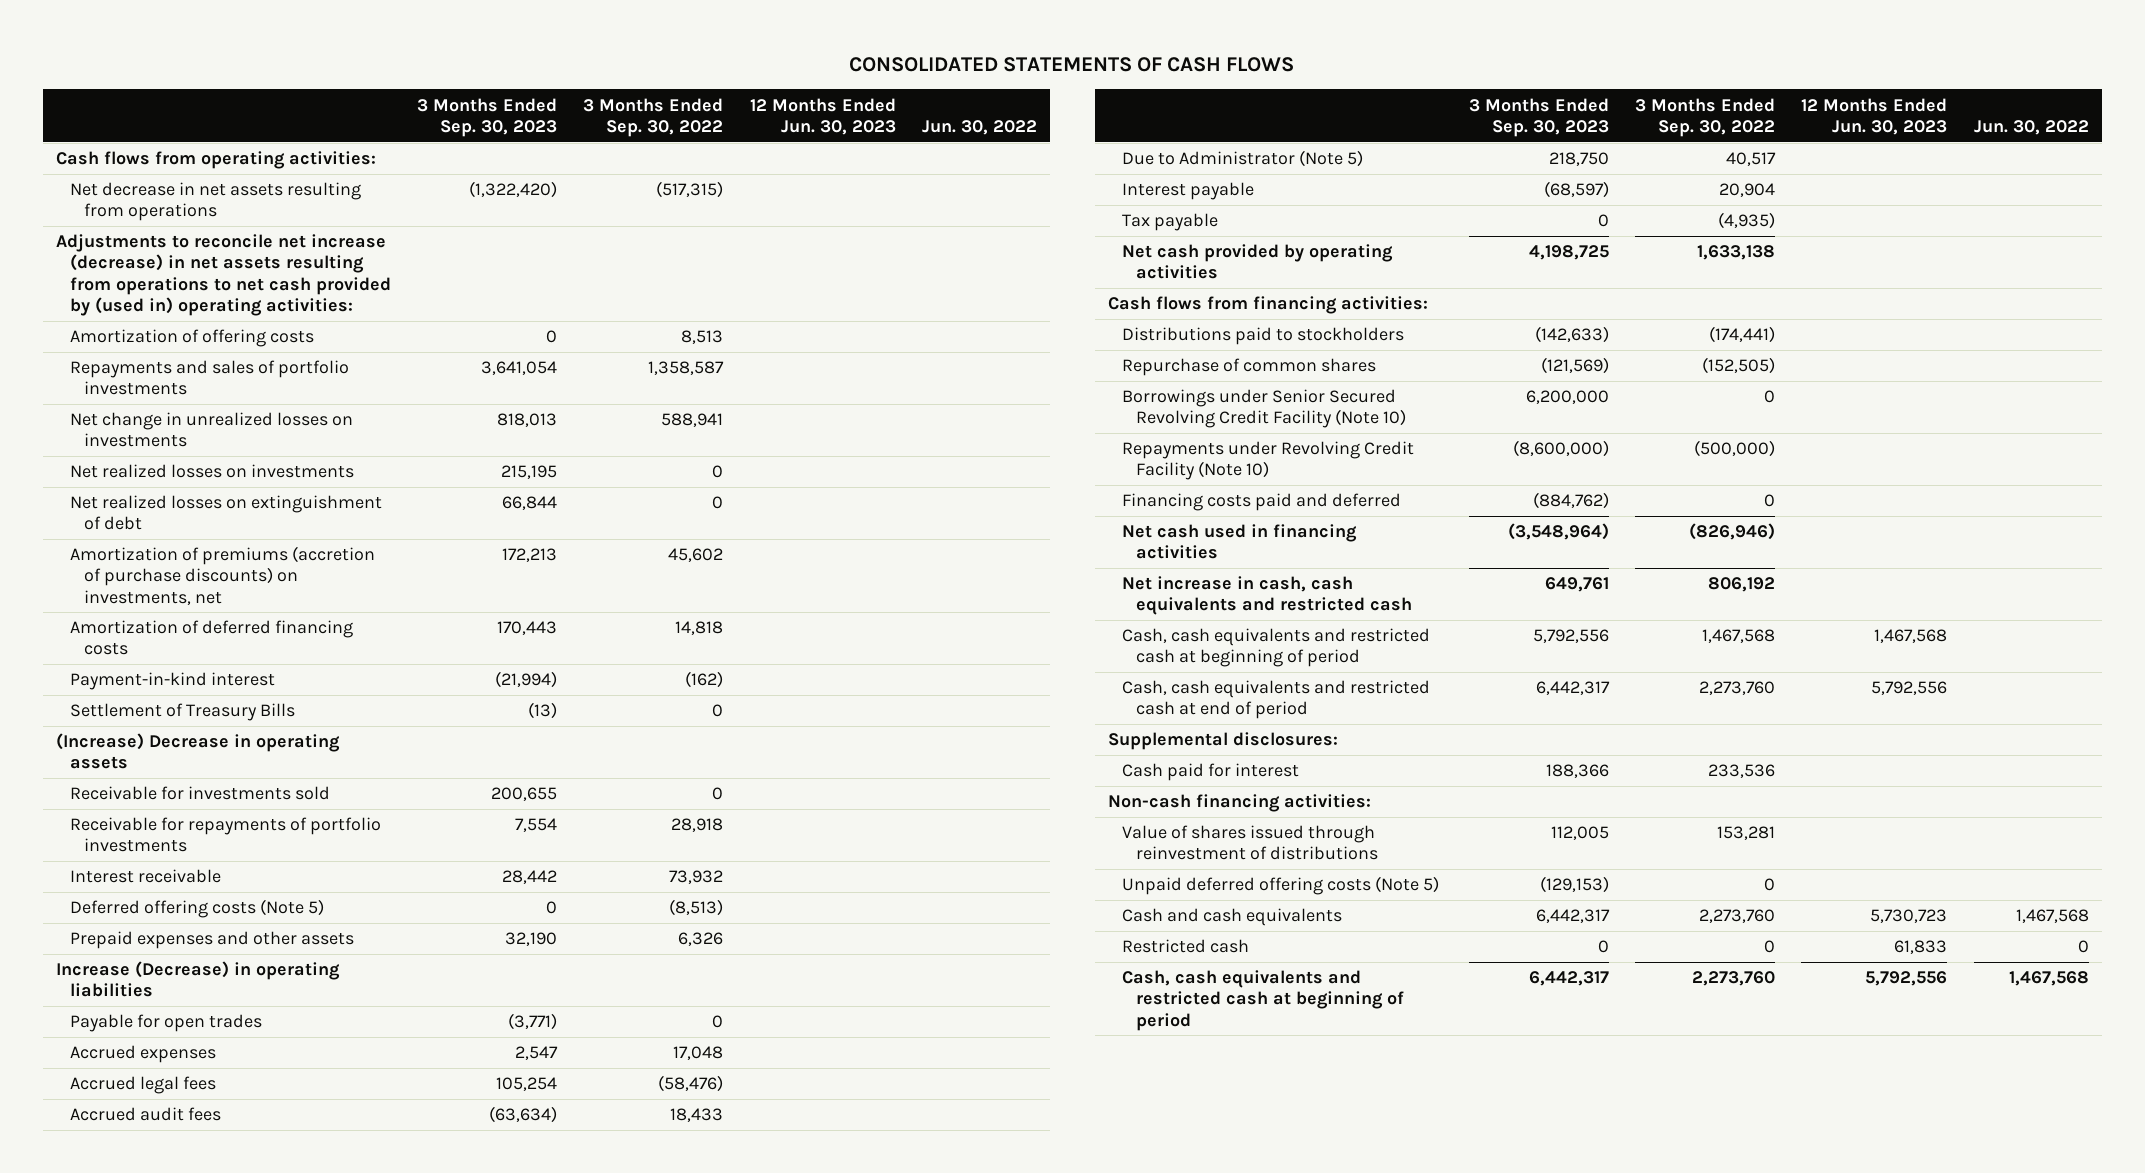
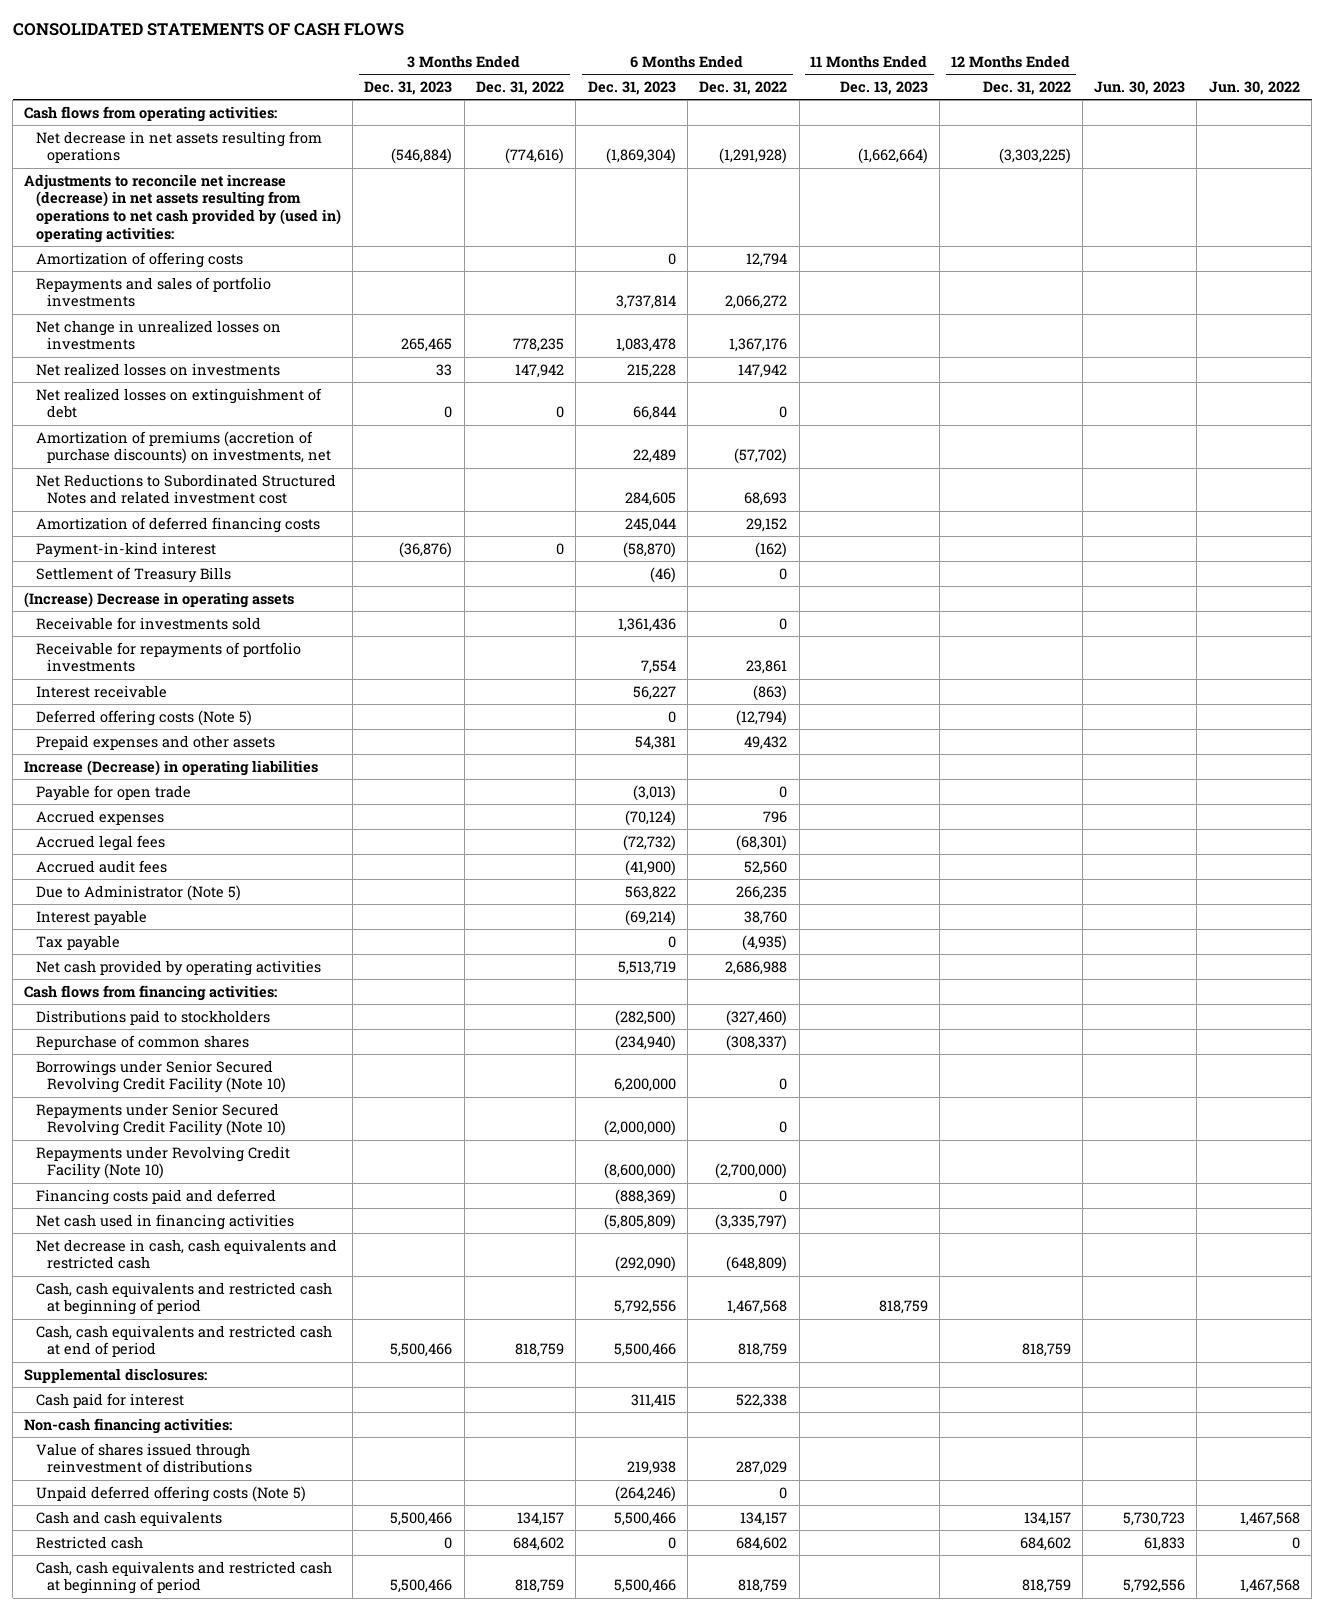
- | 3 Months Ended Sep. 30, 2023 | 3 Months Ended Sep. 30, 2022 | 12 Months Ended Jun. 30, 2023 | Jun. 30, 2022
+ | 3 Months Ended Dec. 31, 2023 | 3 Months Ended Dec. 31, 2022 | 6 Months Ended Dec. 31, 2023 | 6 Months Ended Dec. 31, 2022 | 11 Months Ended Dec. 13, 2023 | 12 Months Ended Dec. 31, 2022 | Jun. 30, 2023 | Jun. 30, 2022
+ Net Reductions to Subordinated Structured Notes and related investment cost | | | 284,605 | 68,693 | | | |
- Payable for open trades | (3,771) | 0 | |
+ Payable for open trade | | | (3,013) | 0 | | | |
+ Repayments under Senior Secured Revolving Credit Facility (Note 10) | | | (2,000,000) | 0 | | | |
- Net increase in cash, cash equivalents and restricted cash | 649,761 | 806,192 | |
+ Net decrease in cash, cash equivalents and restricted cash | | | (292,090) | (648,809) | | | |

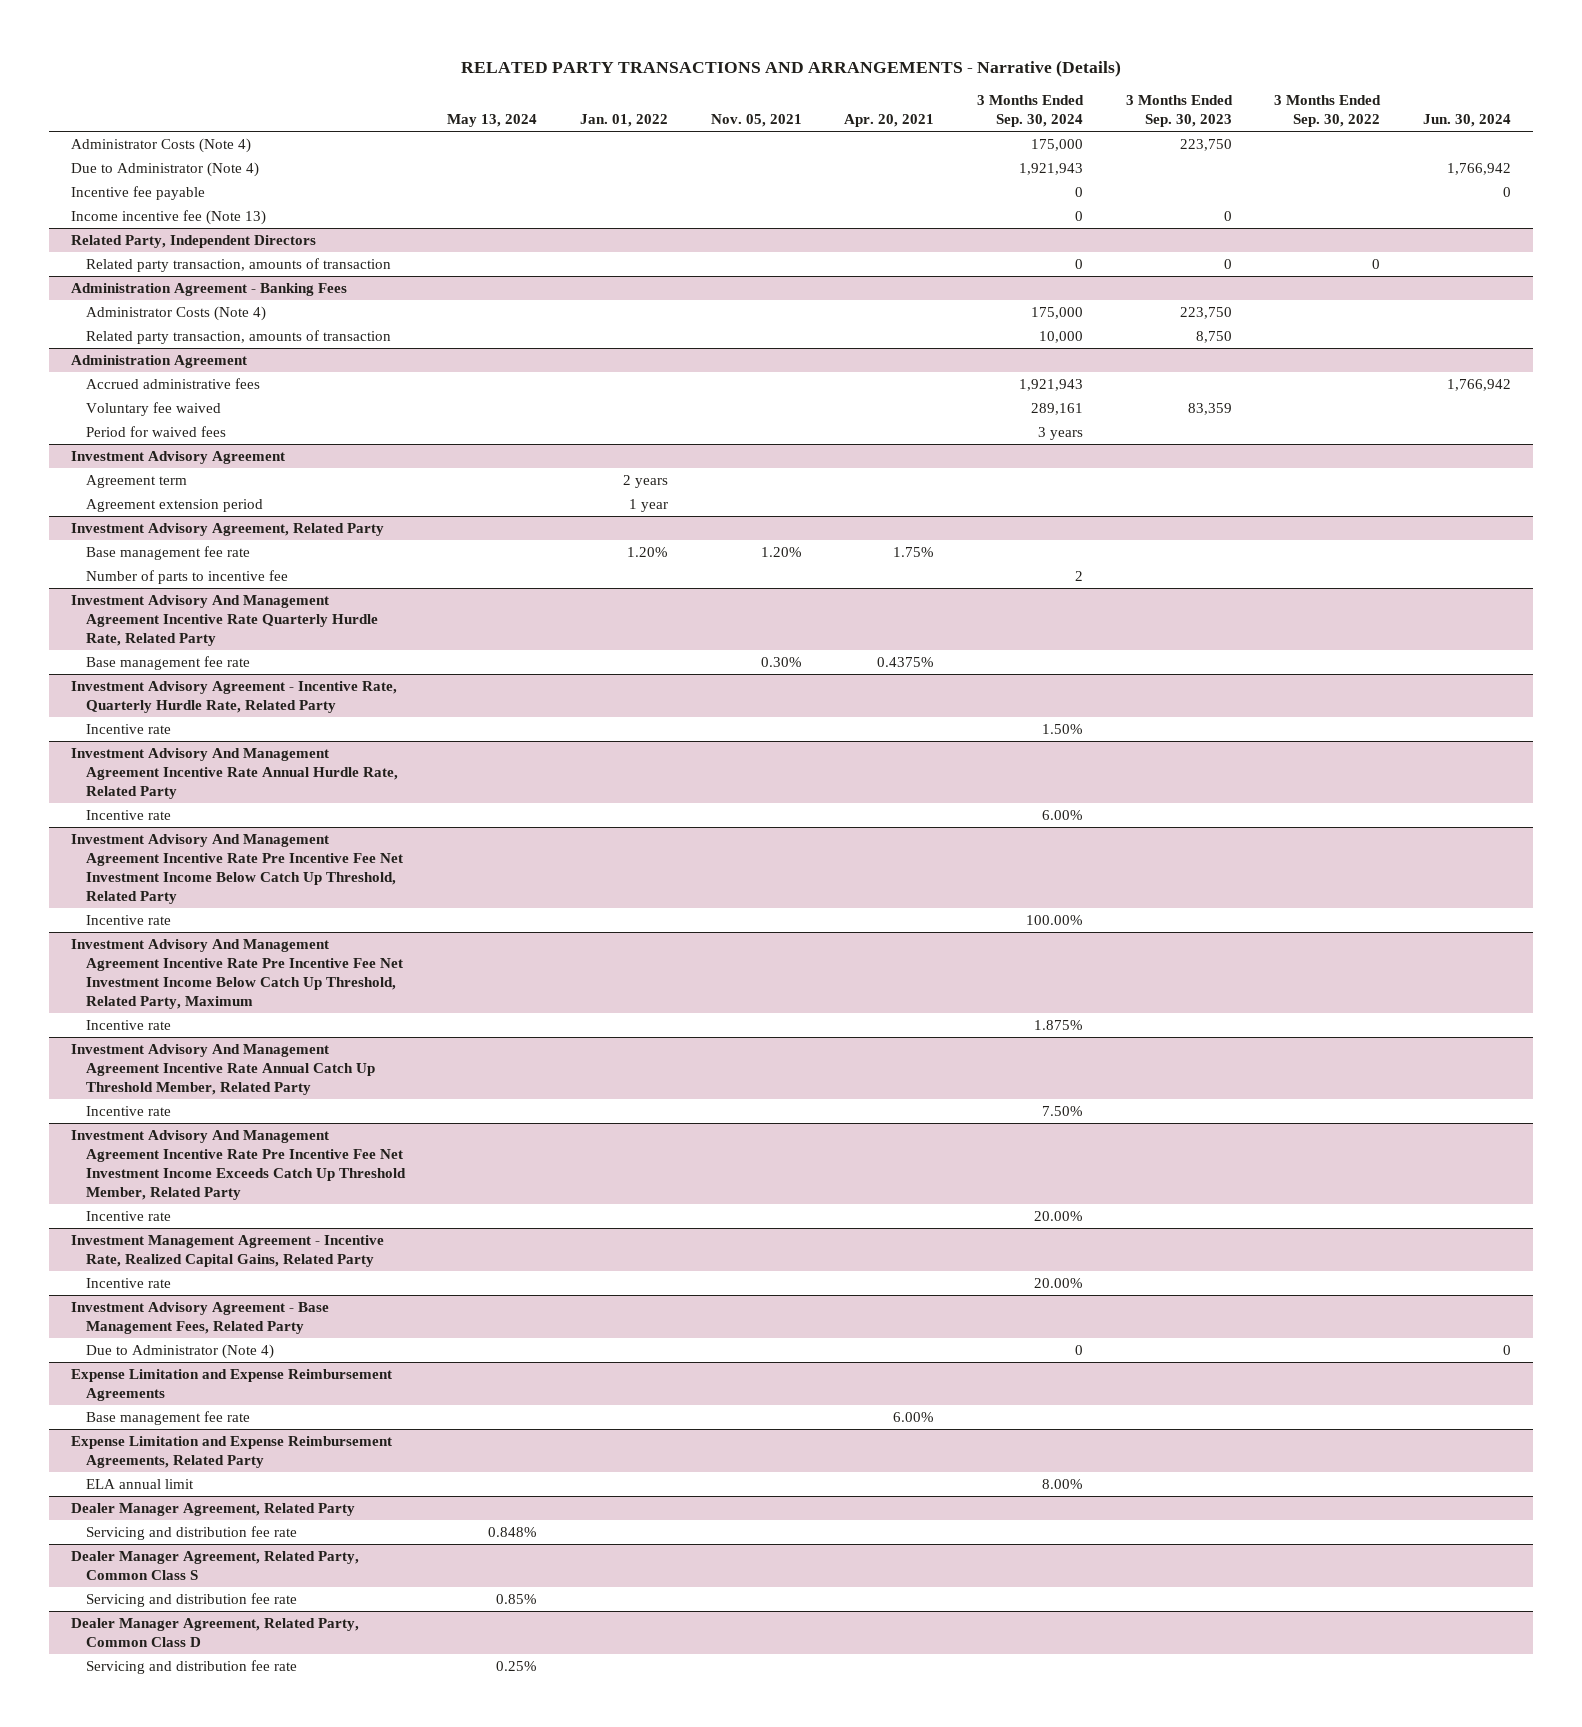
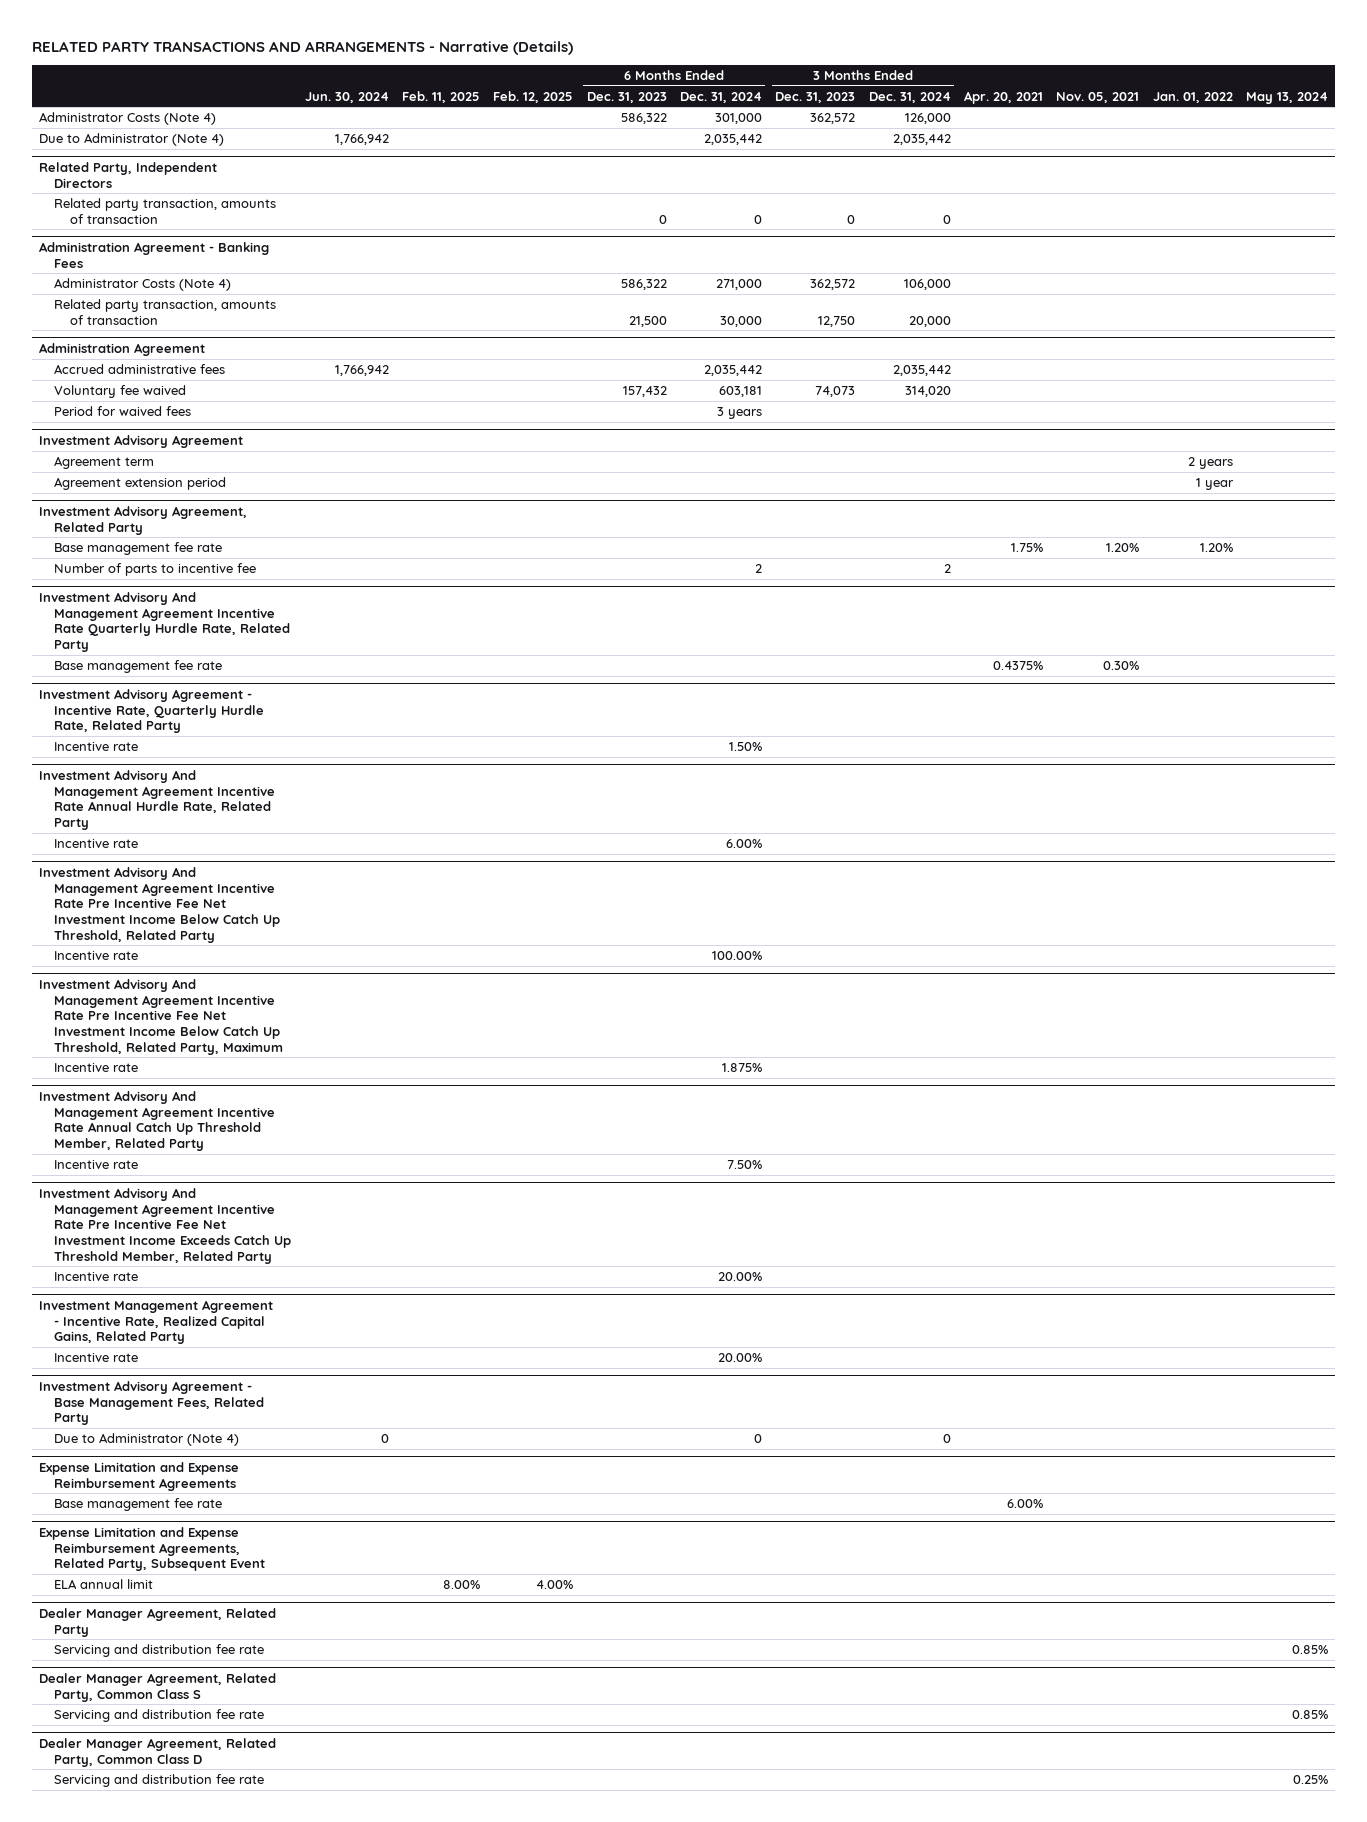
- | May 13, 2024 | Jan. 01, 2022 | Nov. 05, 2021 | Apr. 20, 2021 | 3 Months Ended Sep. 30, 2024 | 3 Months Ended Sep. 30, 2023 | 3 Months Ended Sep. 30, 2022 | Jun. 30, 2024
+ | Jun. 30, 2024 | Feb. 11, 2025 | Feb. 12, 2025 | 6 Months Ended Dec. 31, 2023 | 6 Months Ended Dec. 31, 2024 | 3 Months Ended Dec. 31, 2023 | 3 Months Ended Dec. 31, 2024 | Apr. 20, 2021 | Nov. 05, 2021 | Jan. 01, 2022 | May 13, 2024
- Incentive fee payable | | | | | 0 | | | 0
- Income incentive fee (Note 13) | | | | | 0 | 0 | |
- Expense Limitation and Expense Reimbursement Agreements, Related Party
+ Expense Limitation and Expense Reimbursement Agreements, Related Party, Subsequent Event
@ Dealer Manager Agreement, Related Party
- Servicing and distribution fee rate | 0.848% | | | | | | |
+ Servicing and distribution fee rate | | | | | | | | | | | 0.85%

